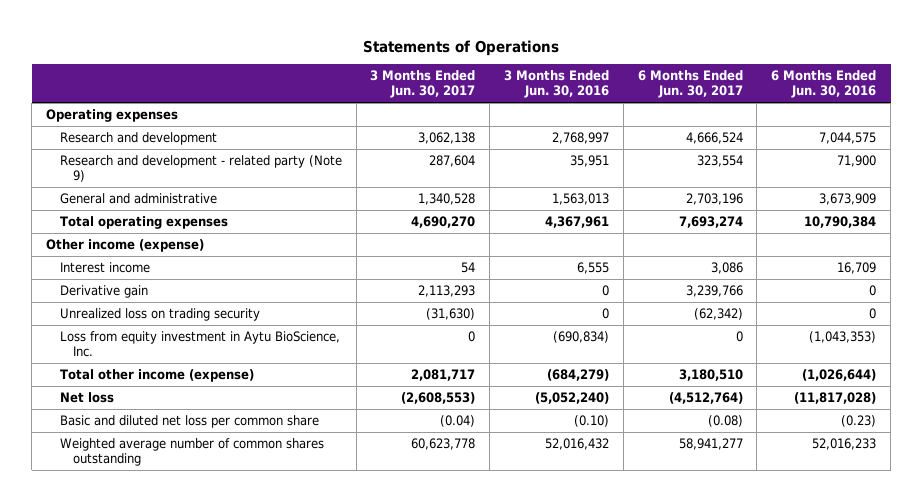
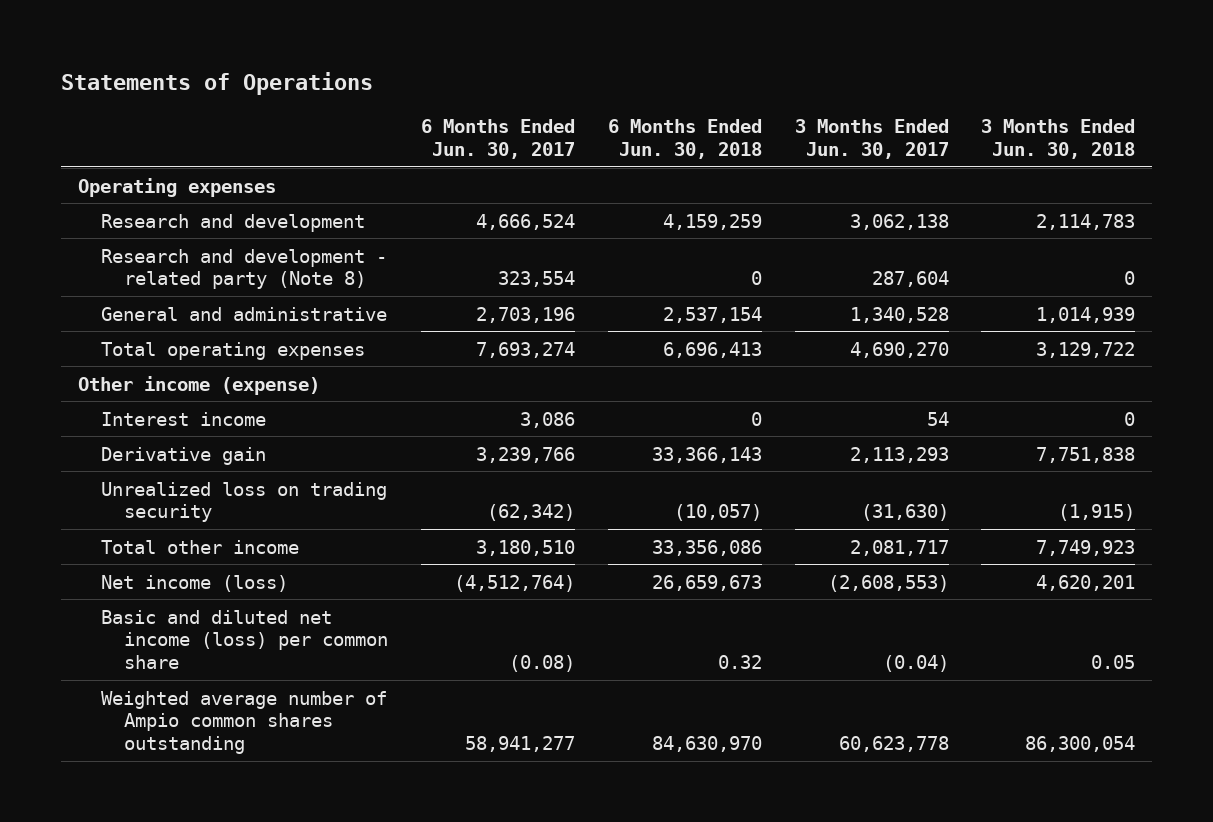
- | 3 Months Ended Jun. 30, 2017 | 3 Months Ended Jun. 30, 2016 | 6 Months Ended Jun. 30, 2017 | 6 Months Ended Jun. 30, 2016
+ | 6 Months Ended Jun. 30, 2017 | 6 Months Ended Jun. 30, 2018 | 3 Months Ended Jun. 30, 2017 | 3 Months Ended Jun. 30, 2018
- Research and development - related party (Note 9) | 287,604 | 35,951 | 323,554 | 71,900
+ Research and development - related party (Note 8) | 323,554 | 0 | 287,604 | 0
- Loss from equity investment in Aytu BioScience, Inc. | 0 | (690,834) | 0 | (1,043,353)
- Total other income (expense) | 2,081,717 | (684,279) | 3,180,510 | (1,026,644)
- Net loss | (2,608,553) | (5,052,240) | (4,512,764) | (11,817,028)
- Basic and diluted net loss per common share | (0.04) | (0.10) | (0.08) | (0.23)
- Weighted average number of common shares outstanding | 60,623,778 | 52,016,432 | 58,941,277 | 52,016,233
+ Total other income | 3,180,510 | 33,356,086 | 2,081,717 | 7,749,923
+ Net income (loss) | (4,512,764) | 26,659,673 | (2,608,553) | 4,620,201
+ Basic and diluted net income (loss) per common share | (0.08) | 0.32 | (0.04) | 0.05
+ Weighted average number of Ampio common shares outstanding | 58,941,277 | 84,630,970 | 60,623,778 | 86,300,054

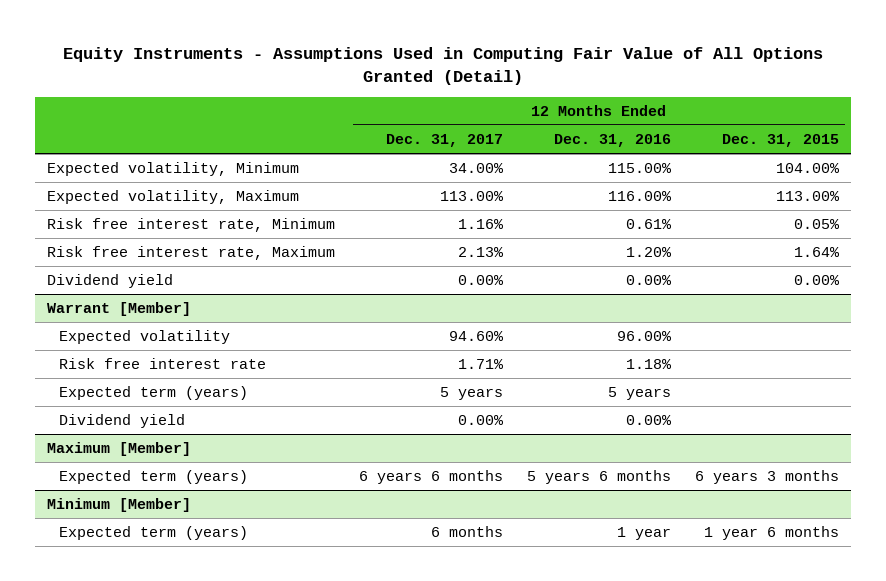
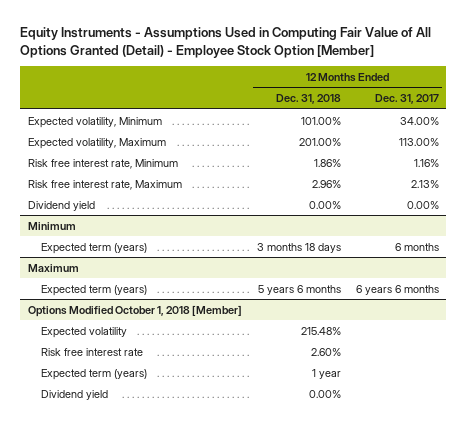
- Equity Instruments - Assumptions Used in Computing Fair Value of All Options Granted (Detail)
+ Equity Instruments - Assumptions Used in Computing Fair Value of All Options Granted (Detail) - Employee Stock Option [Member]
- | 12 Months Ended Dec. 31, 2017 | 12 Months Ended Dec. 31, 2016 | 12 Months Ended Dec. 31, 2015
+ | 12 Months Ended Dec. 31, 2018 | 12 Months Ended Dec. 31, 2017
- Warrant [Member]
- Expected volatility | 94.60% | 96.00% |
- Risk free interest rate | 1.71% | 1.18% |
- Expected term (years) | 5 years | 5 years |
- Dividend yield | 0.00% | 0.00% |
- Maximum [Member]
- Expected term (years) | 6 years 6 months | 5 years 6 months | 6 years 3 months
- Minimum [Member]
+ Minimum
+ Maximum
+ Expected term (years) | 5 years 6 months | 6 years 6 months
+ Options Modified October 1, 2018 [Member]
+ Expected volatility | 215.48% |
+ Risk free interest rate | 2.60% |
+ Expected term (years) | 1 year |
+ Dividend yield | 0.00% |

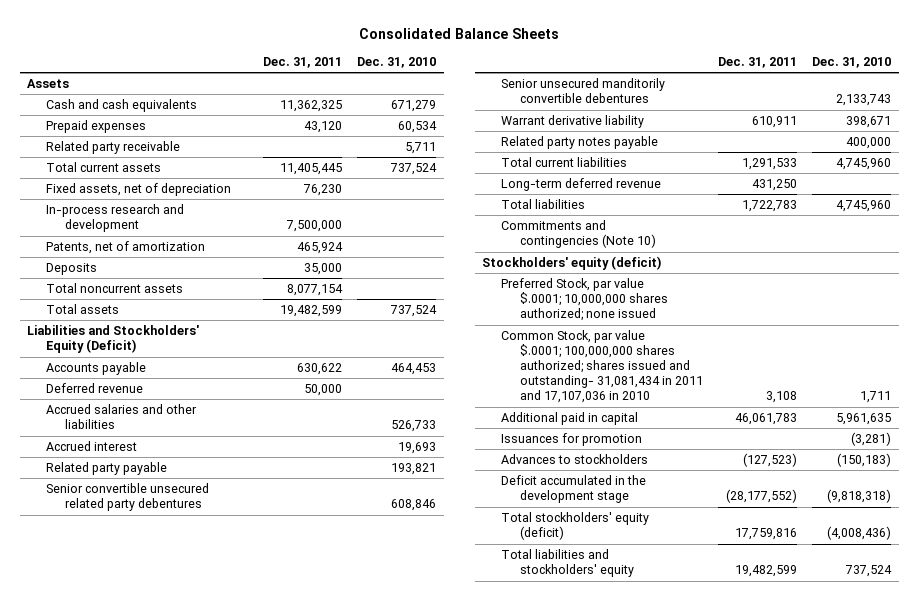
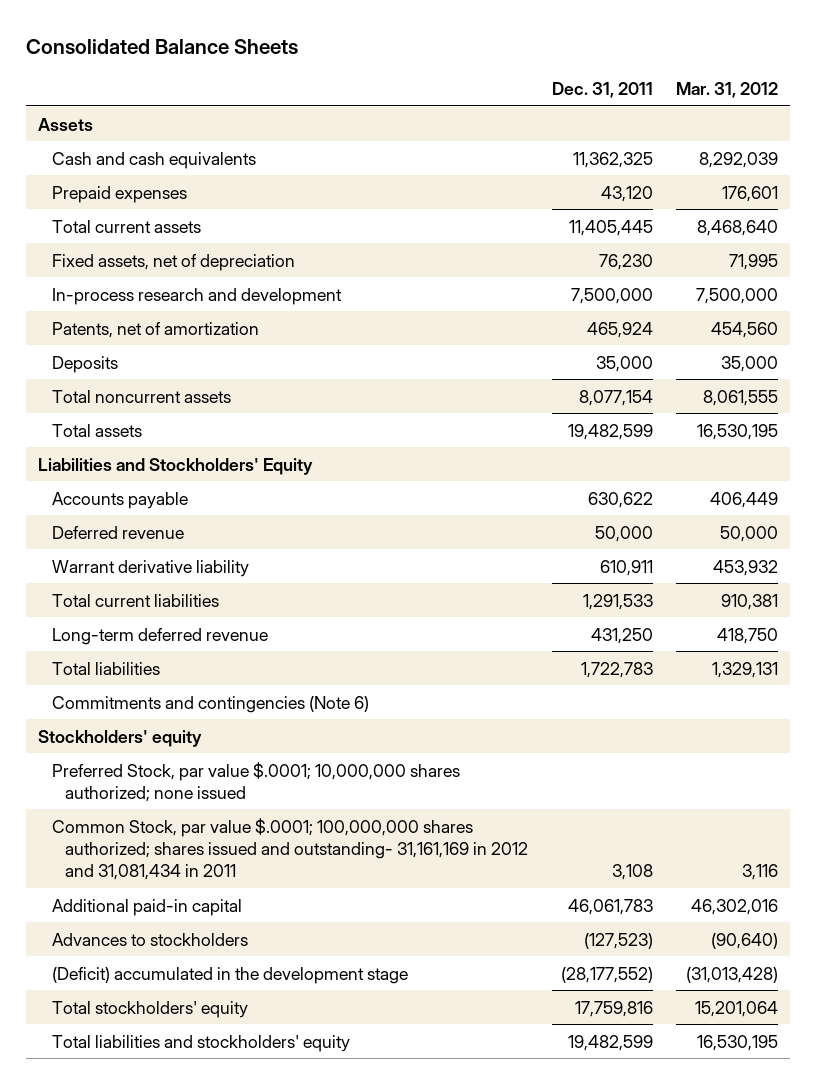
- | Dec. 31, 2011 | Dec. 31, 2010
+ | Dec. 31, 2011 | Mar. 31, 2012
- Related party receivable | | 5,711
- Liabilities and Stockholders' Equity (Deficit)
+ Liabilities and Stockholders' Equity
- Accrued salaries and other liabilities | | 526,733
- Accrued interest | | 19,693
- Related party payable | | 193,821
- Senior convertible unsecured related party debentures | | 608,846
- Senior unsecured manditorily convertible debentures | | 2,133,743
- Related party notes payable | | 400,000
- Commitments and contingencies (Note 10)
- Stockholders' equity (deficit)
+ Commitments and contingencies (Note 6)
+ Stockholders' equity
- Common Stock, par value $.0001; 100,000,000 shares authorized; shares issued and outstanding- 31,081,434 in 2011 and 17,107,036 in 2010 | 3,108 | 1,711
- Additional paid in capital | 46,061,783 | 5,961,635
- Issuances for promotion | | (3,281)
+ Common Stock, par value $.0001; 100,000,000 shares authorized; shares issued and outstanding- 31,161,169 in 2012 and 31,081,434 in 2011 | 3,108 | 3,116
+ Additional paid-in capital | 46,061,783 | 46,302,016
- Deficit accumulated in the development stage | (28,177,552) | (9,818,318)
- Total stockholders' equity (deficit) | 17,759,816 | (4,008,436)
+ (Deficit) accumulated in the development stage | (28,177,552) | (31,013,428)
+ Total stockholders' equity | 17,759,816 | 15,201,064

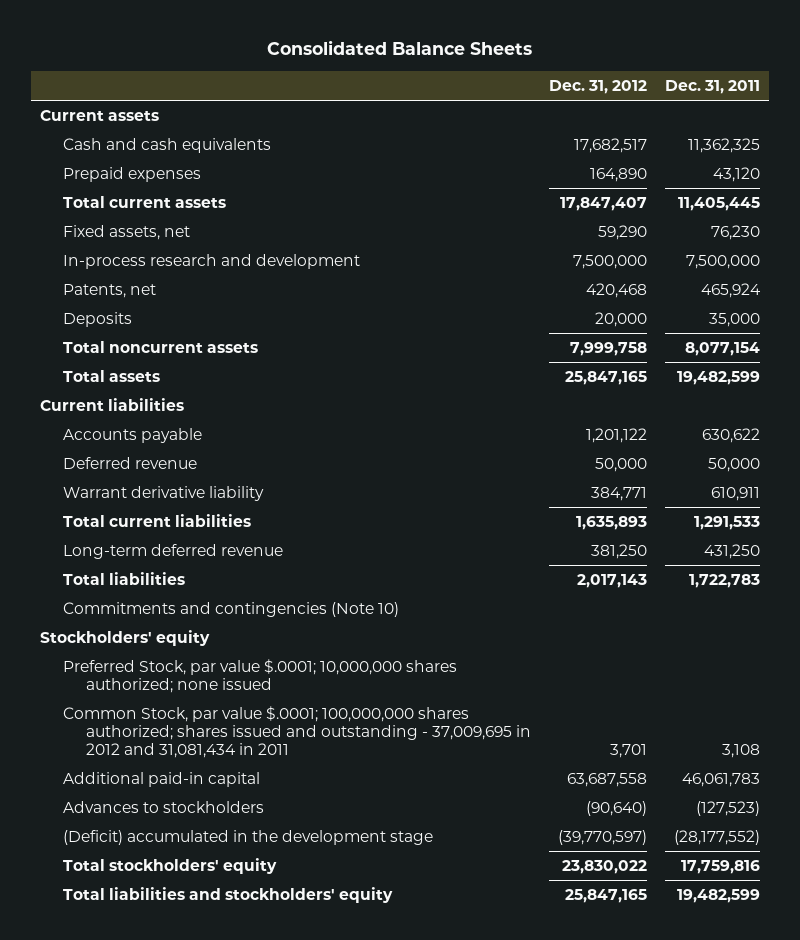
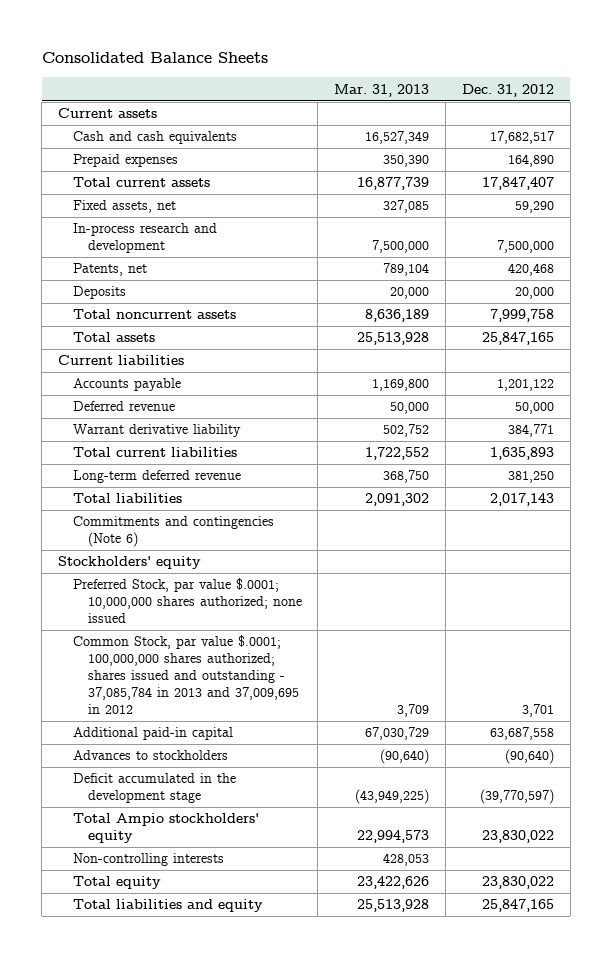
- | Dec. 31, 2012 | Dec. 31, 2011
+ | Mar. 31, 2013 | Dec. 31, 2012
- Commitments and contingencies (Note 10)
+ Commitments and contingencies (Note 6)
- Common Stock, par value $.0001; 100,000,000 shares authorized; shares issued and outstanding - 37,009,695 in 2012 and 31,081,434 in 2011 | 3,701 | 3,108
+ Common Stock, par value $.0001; 100,000,000 shares authorized; shares issued and outstanding - 37,085,784 in 2013 and 37,009,695 in 2012 | 3,709 | 3,701
- (Deficit) accumulated in the development stage | (39,770,597) | (28,177,552)
- Total stockholders' equity | 23,830,022 | 17,759,816
- Total liabilities and stockholders' equity | 25,847,165 | 19,482,599
+ Deficit accumulated in the development stage | (43,949,225) | (39,770,597)
+ Total Ampio stockholders' equity | 22,994,573 | 23,830,022
+ Non-controlling interests | 428,053 |
+ Total equity | 23,422,626 | 23,830,022
+ Total liabilities and equity | 25,513,928 | 25,847,165

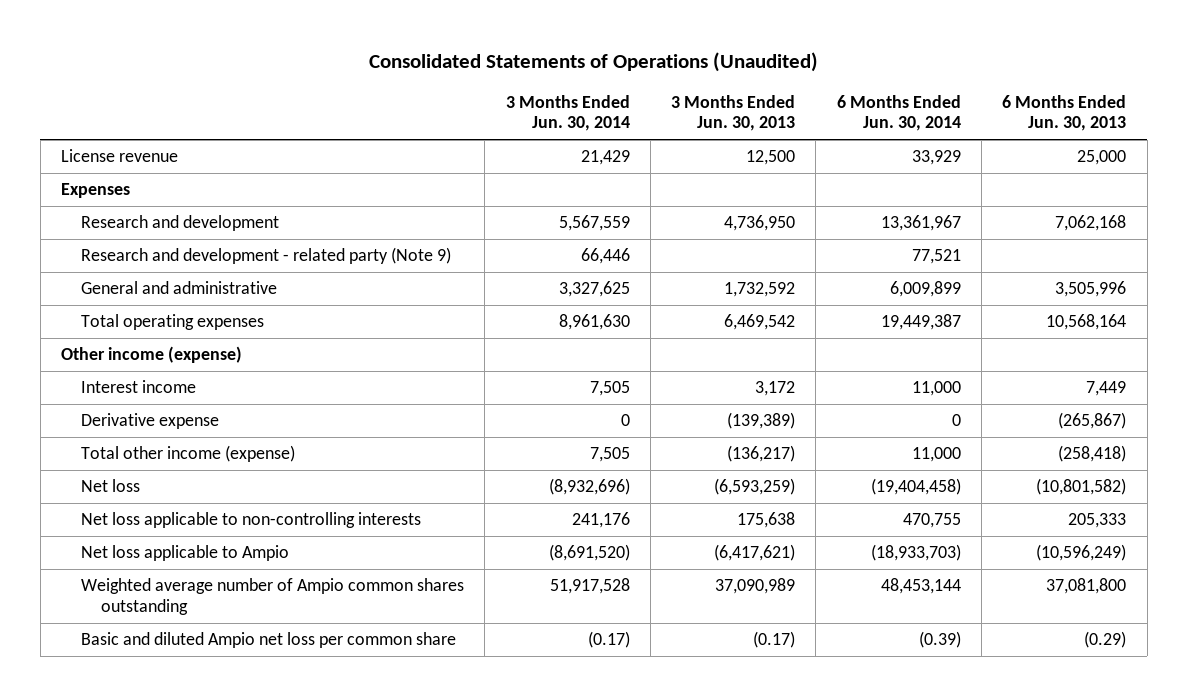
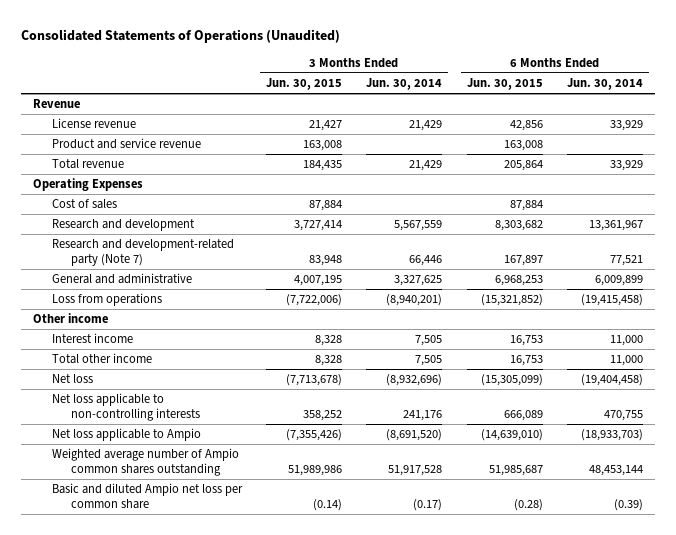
- | 3 Months Ended Jun. 30, 2014 | 3 Months Ended Jun. 30, 2013 | 6 Months Ended Jun. 30, 2014 | 6 Months Ended Jun. 30, 2013
+ | 3 Months Ended Jun. 30, 2015 | 3 Months Ended Jun. 30, 2014 | 6 Months Ended Jun. 30, 2015 | 6 Months Ended Jun. 30, 2014
+ Revenue
- Expenses
+ Product and service revenue | 163,008 | | 163,008 |
+ Total revenue | 184,435 | 21,429 | 205,864 | 33,929
+ Operating Expenses
+ Cost of sales | 87,884 | | 87,884 |
- Research and development - related party (Note 9) | 66,446 | | 77,521 |
+ Research and development-related party (Note 7) | 83,948 | 66,446 | 167,897 | 77,521
- Total operating expenses | 8,961,630 | 6,469,542 | 19,449,387 | 10,568,164
- Other income (expense)
+ Loss from operations | (7,722,006) | (8,940,201) | (15,321,852) | (19,415,458)
+ Other income
- Derivative expense | 0 | (139,389) | 0 | (265,867)
- Total other income (expense) | 7,505 | (136,217) | 11,000 | (258,418)
+ Total other income | 8,328 | 7,505 | 16,753 | 11,000

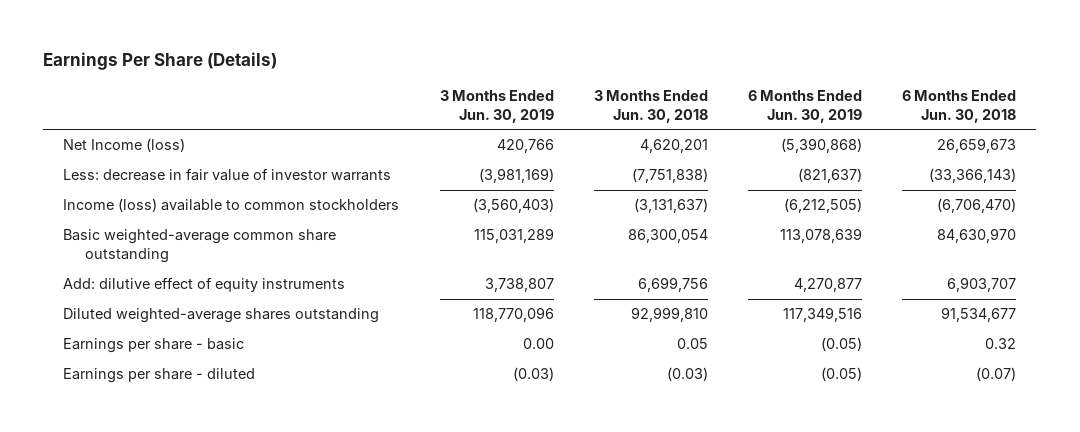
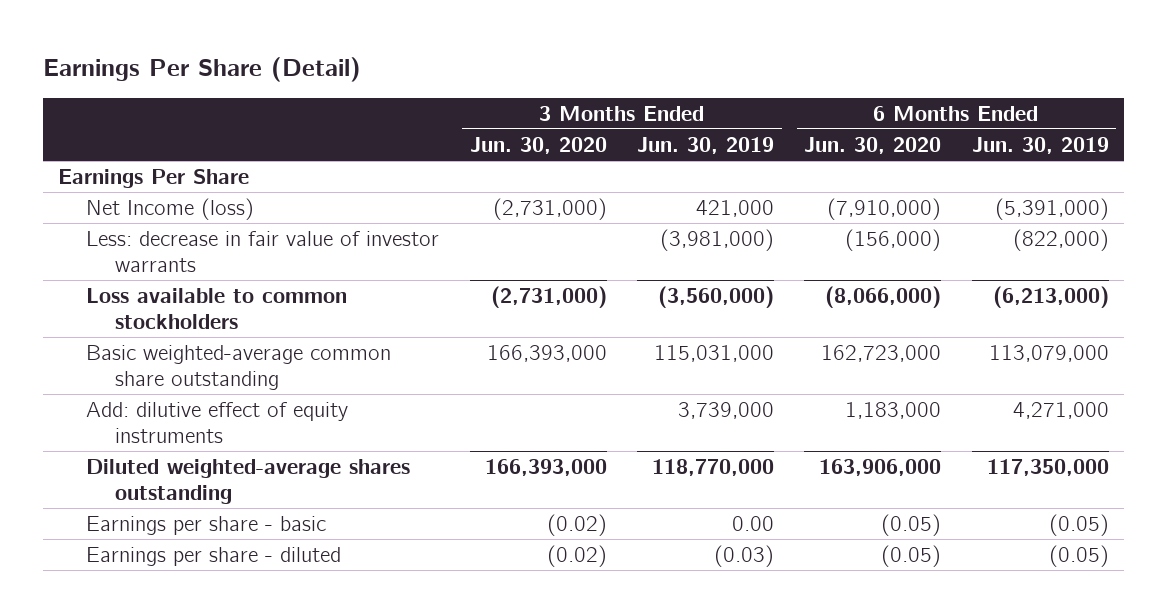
- Earnings Per Share (Details)
+ Earnings Per Share (Detail)
- | 3 Months Ended Jun. 30, 2019 | 3 Months Ended Jun. 30, 2018 | 6 Months Ended Jun. 30, 2019 | 6 Months Ended Jun. 30, 2018
+ | 3 Months Ended Jun. 30, 2020 | 3 Months Ended Jun. 30, 2019 | 6 Months Ended Jun. 30, 2020 | 6 Months Ended Jun. 30, 2019
- Net Income (loss) | 420,766 | 4,620,201 | (5,390,868) | 26,659,673
- Less: decrease in fair value of investor warrants | (3,981,169) | (7,751,838) | (821,637) | (33,366,143)
- Income (loss) available to common stockholders | (3,560,403) | (3,131,637) | (6,212,505) | (6,706,470)
- Basic weighted-average common share outstanding | 115,031,289 | 86,300,054 | 113,078,639 | 84,630,970
- Add: dilutive effect of equity instruments | 3,738,807 | 6,699,756 | 4,270,877 | 6,903,707
- Diluted weighted-average shares outstanding | 118,770,096 | 92,999,810 | 117,349,516 | 91,534,677
+ Earnings Per Share
+ Net Income (loss) | (2,731,000) | 421,000 | (7,910,000) | (5,391,000)
+ Less: decrease in fair value of investor warrants | | (3,981,000) | (156,000) | (822,000)
+ Loss available to common stockholders | (2,731,000) | (3,560,000) | (8,066,000) | (6,213,000)
+ Basic weighted-average common share outstanding | 166,393,000 | 115,031,000 | 162,723,000 | 113,079,000
+ Add: dilutive effect of equity instruments | | 3,739,000 | 1,183,000 | 4,271,000
+ Diluted weighted-average shares outstanding | 166,393,000 | 118,770,000 | 163,906,000 | 117,350,000

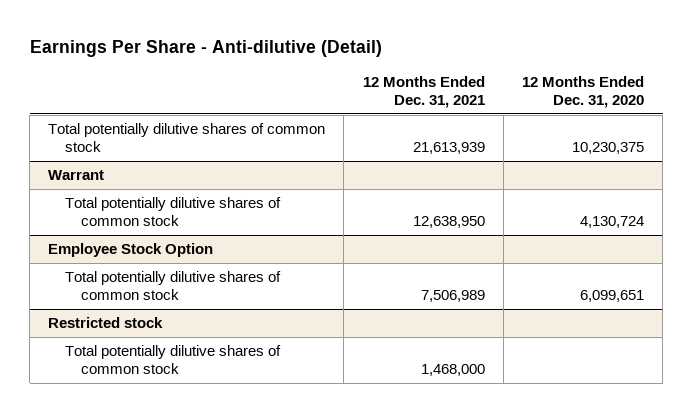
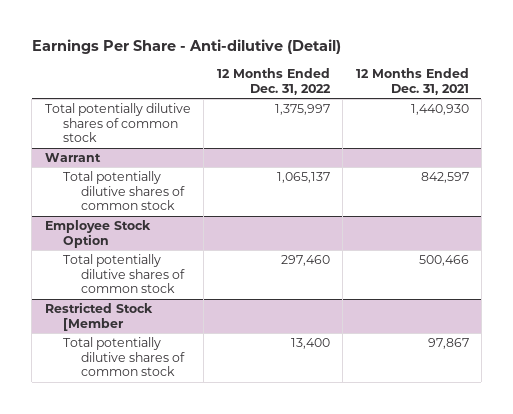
- | 12 Months Ended Dec. 31, 2021 | 12 Months Ended Dec. 31, 2020
+ | 12 Months Ended Dec. 31, 2022 | 12 Months Ended Dec. 31, 2021
- Total potentially dilutive shares of common stock | 21,613,939 | 10,230,375
+ Total potentially dilutive shares of common stock | 1,375,997 | 1,440,930
@ Warrant
- Total potentially dilutive shares of common stock | 12,638,950 | 4,130,724
+ Total potentially dilutive shares of common stock | 1,065,137 | 842,597
@ Employee Stock Option
- Total potentially dilutive shares of common stock | 7,506,989 | 6,099,651
- Restricted stock
- Total potentially dilutive shares of common stock | 1,468,000 |
@ Employee Stock Option
+ Total potentially dilutive shares of common stock | 297,460 | 500,466
+ Restricted Stock [Member
+ Total potentially dilutive shares of common stock | 13,400 | 97,867

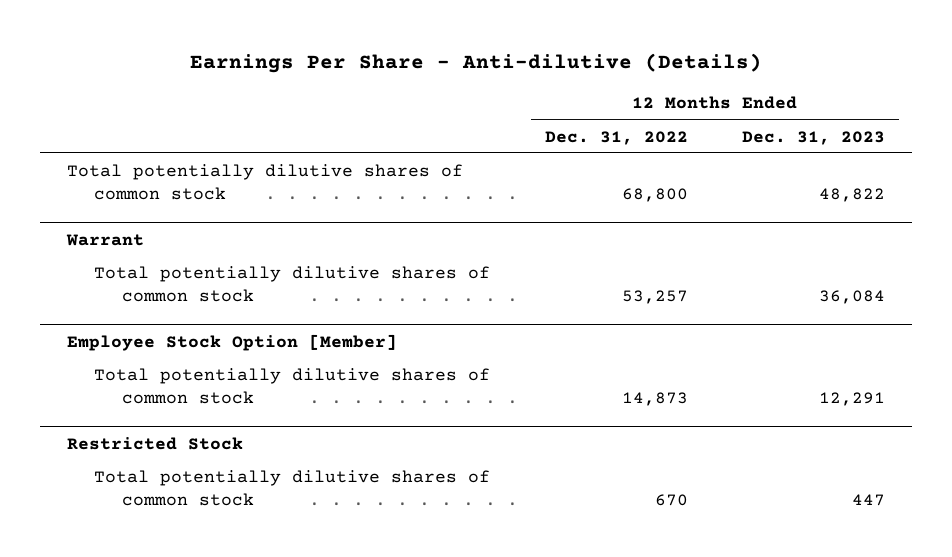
- Earnings Per Share - Anti-dilutive (Detail)
+ Earnings Per Share - Anti-dilutive (Details)
- | 12 Months Ended Dec. 31, 2022 | 12 Months Ended Dec. 31, 2021
+ | 12 Months Ended Dec. 31, 2022 | 12 Months Ended Dec. 31, 2023
- Total potentially dilutive shares of common stock | 1,375,997 | 1,440,930
+ Total potentially dilutive shares of common stock | 68,800 | 48,822
@ Warrant
- Total potentially dilutive shares of common stock | 1,065,137 | 842,597
- Employee Stock Option
- Total potentially dilutive shares of common stock | 297,460 | 500,466
- Restricted Stock [Member
- Total potentially dilutive shares of common stock | 13,400 | 97,867
@ Warrant
+ Total potentially dilutive shares of common stock | 53,257 | 36,084
+ Employee Stock Option [Member]
+ Total potentially dilutive shares of common stock | 14,873 | 12,291
+ Restricted Stock
+ Total potentially dilutive shares of common stock | 670 | 447

